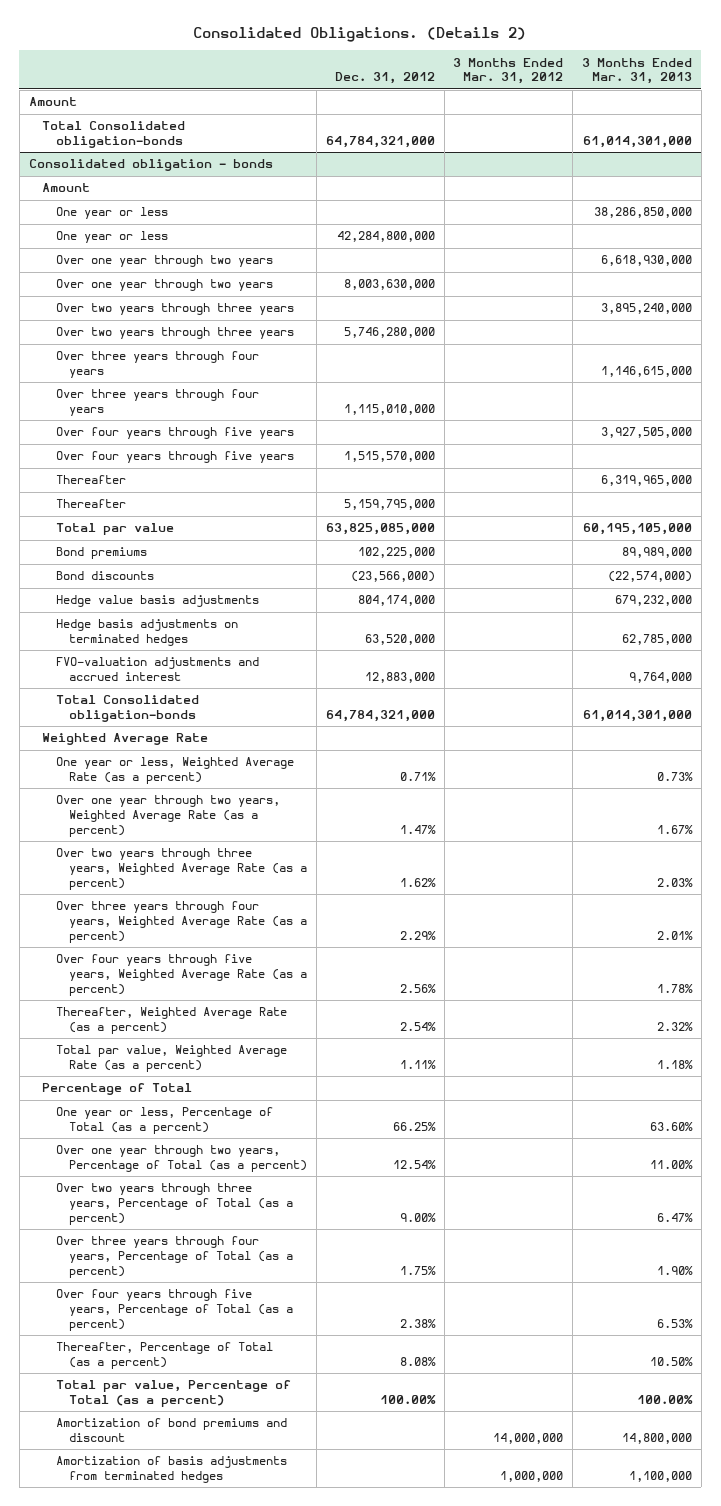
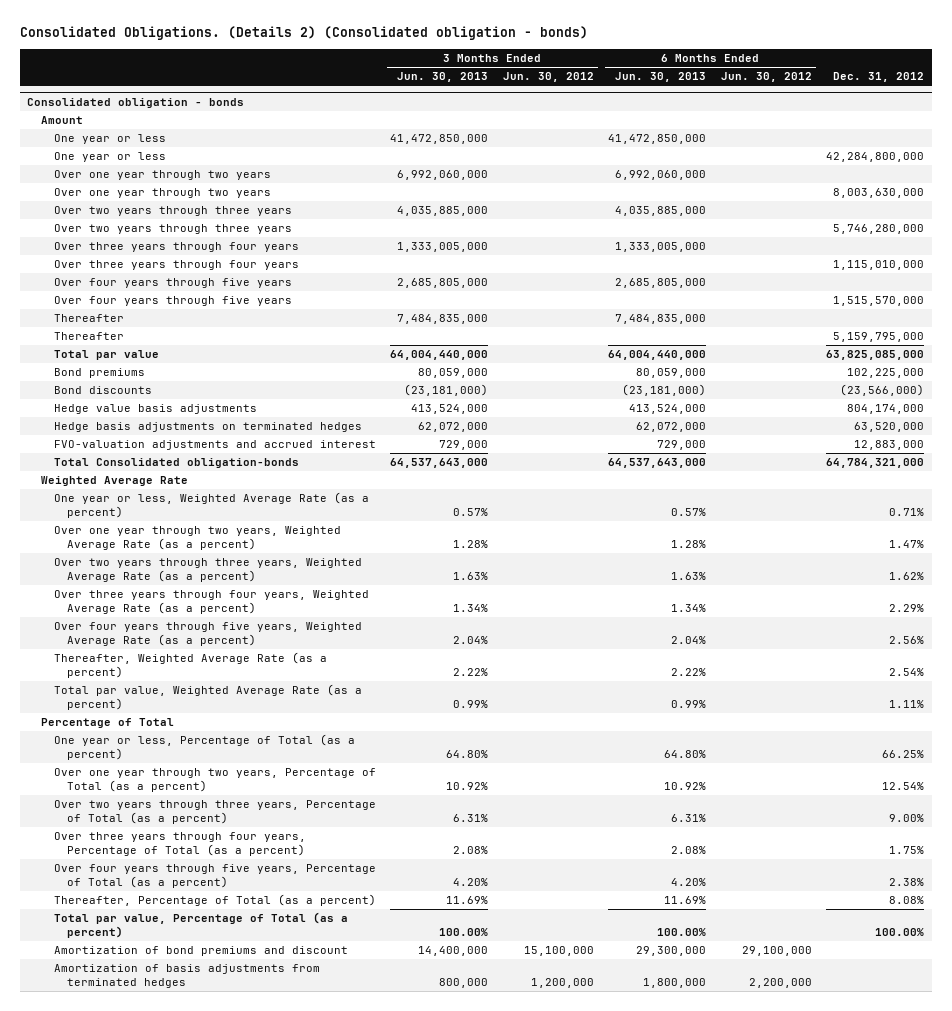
- Consolidated Obligations. (Details 2)
+ Consolidated Obligations. (Details 2) (Consolidated obligation - bonds)
- | Dec. 31, 2012 | 3 Months Ended Mar. 31, 2012 | 3 Months Ended Mar. 31, 2013
+ | 3 Months Ended Jun. 30, 2013 | 3 Months Ended Jun. 30, 2012 | 6 Months Ended Jun. 30, 2013 | 6 Months Ended Jun. 30, 2012 | Dec. 31, 2012
- Amount
- Total Consolidated obligation-bonds | 64,784,321,000 | | 61,014,301,000

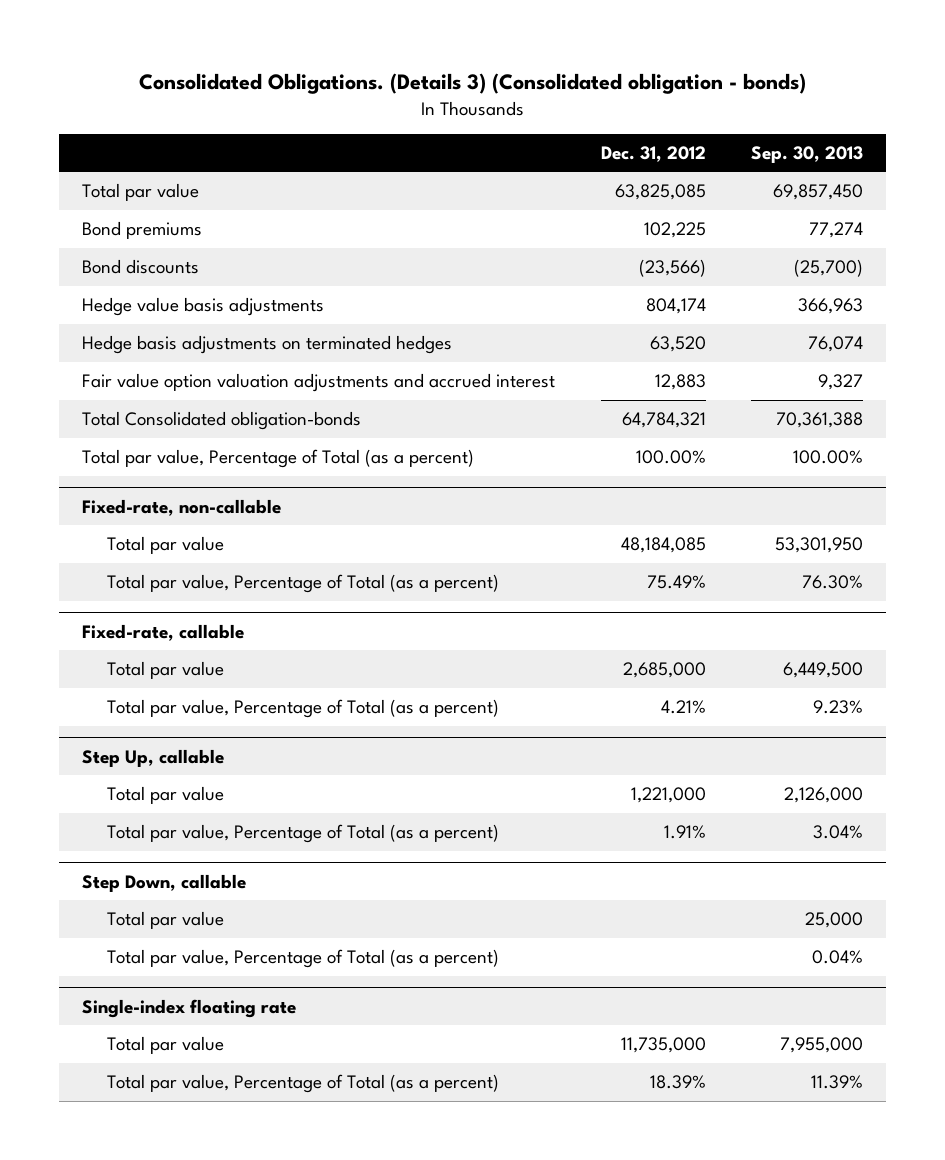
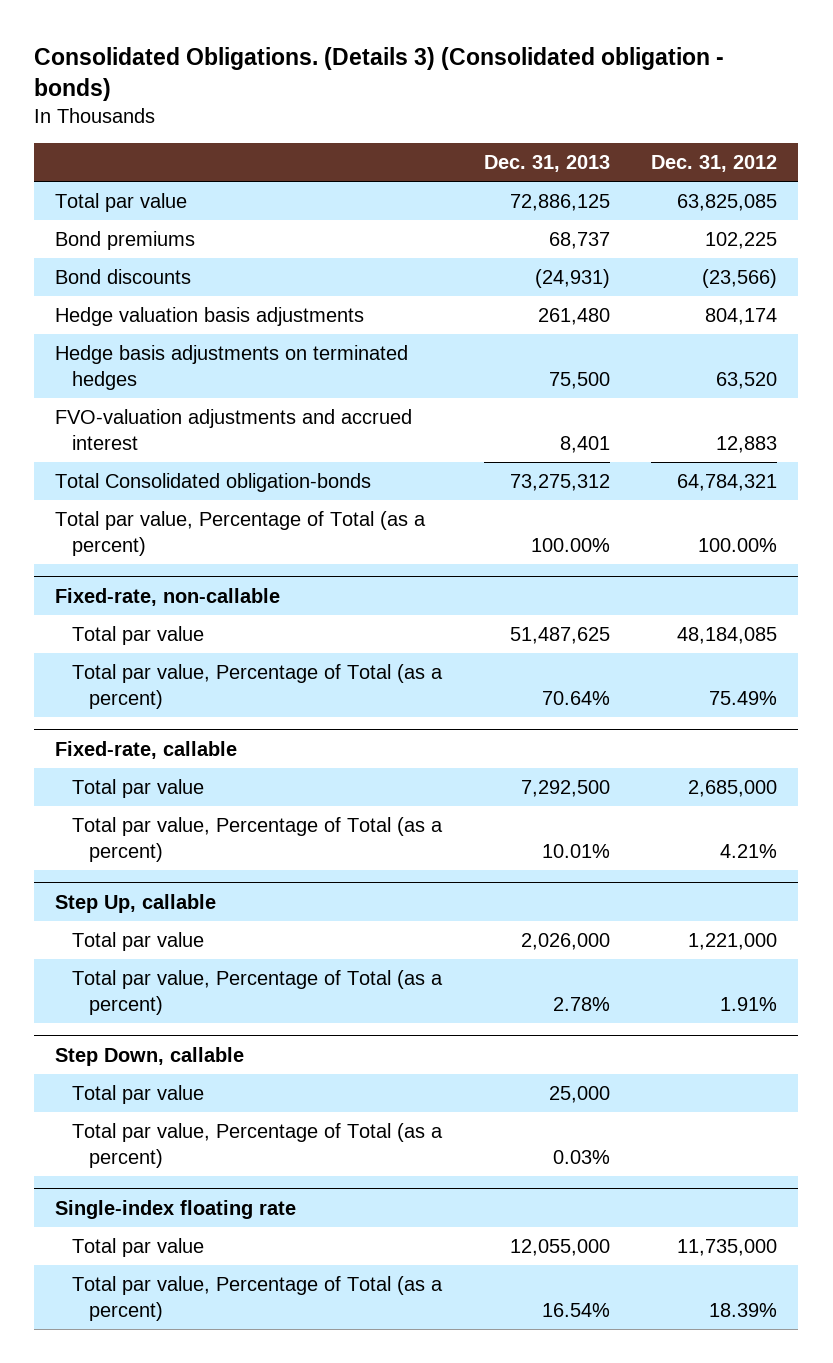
- | Dec. 31, 2012 | Sep. 30, 2013
+ | Dec. 31, 2013 | Dec. 31, 2012
- Hedge value basis adjustments | 804,174 | 366,963
+ Hedge valuation basis adjustments | 261,480 | 804,174
- Fair value option valuation adjustments and accrued interest | 12,883 | 9,327
+ FVO-valuation adjustments and accrued interest | 8,401 | 12,883

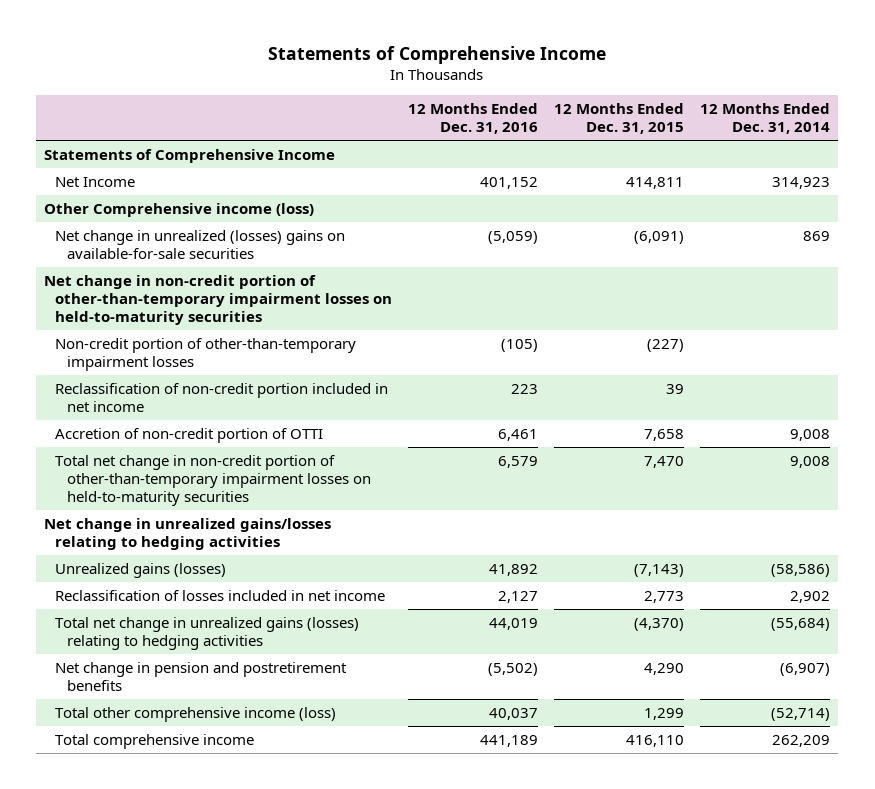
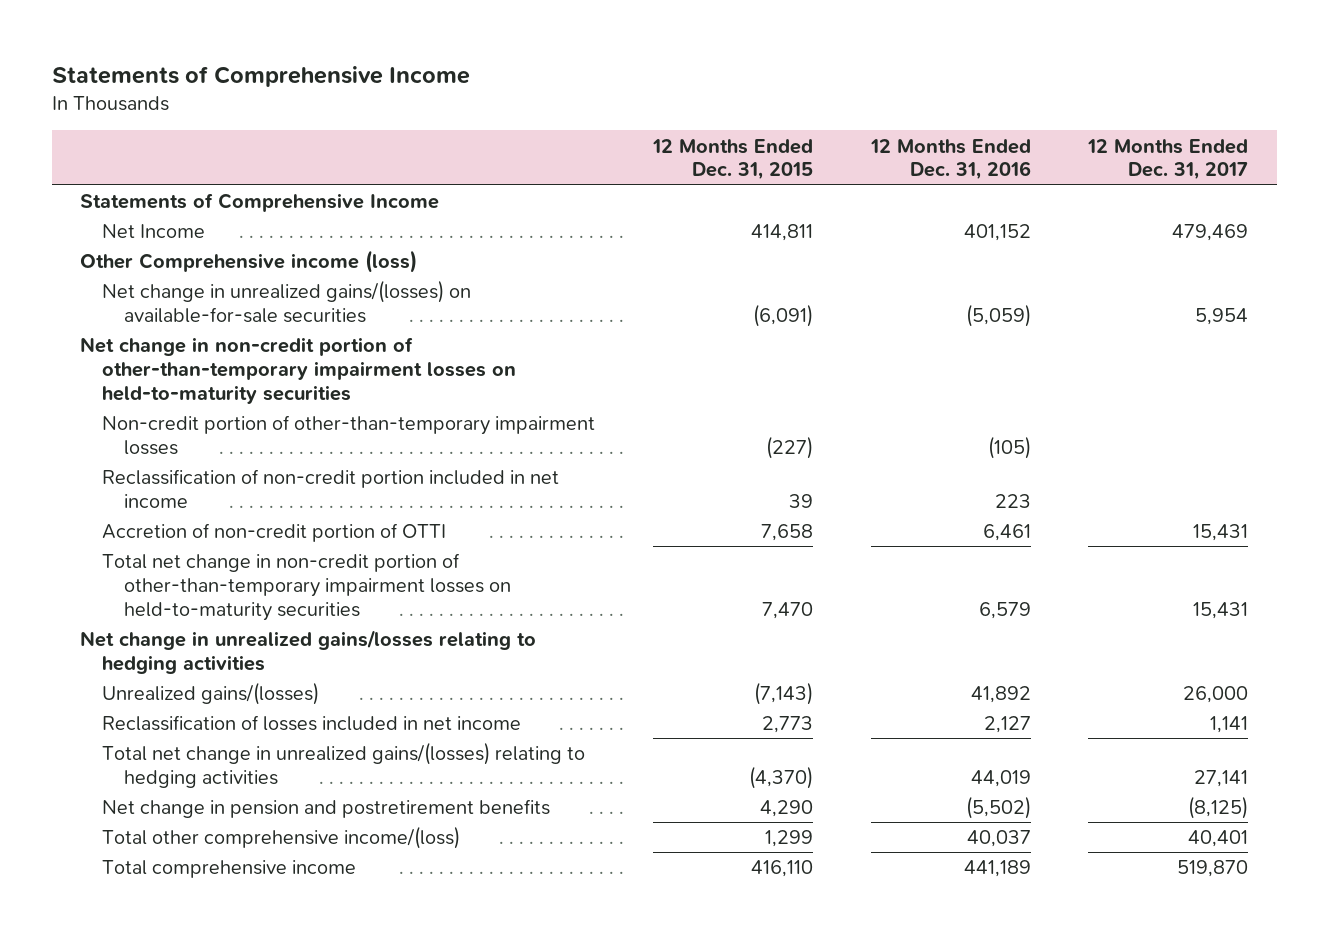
- | 12 Months Ended Dec. 31, 2016 | 12 Months Ended Dec. 31, 2015 | 12 Months Ended Dec. 31, 2014
+ | 12 Months Ended Dec. 31, 2015 | 12 Months Ended Dec. 31, 2016 | 12 Months Ended Dec. 31, 2017
- Net change in unrealized (losses) gains on available-for-sale securities | (5,059) | (6,091) | 869
+ Net change in unrealized gains/(losses) on available-for-sale securities | (6,091) | (5,059) | 5,954
- Unrealized gains (losses) | 41,892 | (7,143) | (58,586)
+ Unrealized gains/(losses) | (7,143) | 41,892 | 26,000
- Total net change in unrealized gains (losses) relating to hedging activities | 44,019 | (4,370) | (55,684)
+ Total net change in unrealized gains/(losses) relating to hedging activities | (4,370) | 44,019 | 27,141
- Total other comprehensive income (loss) | 40,037 | 1,299 | (52,714)
+ Total other comprehensive income/(loss) | 1,299 | 40,037 | 40,401

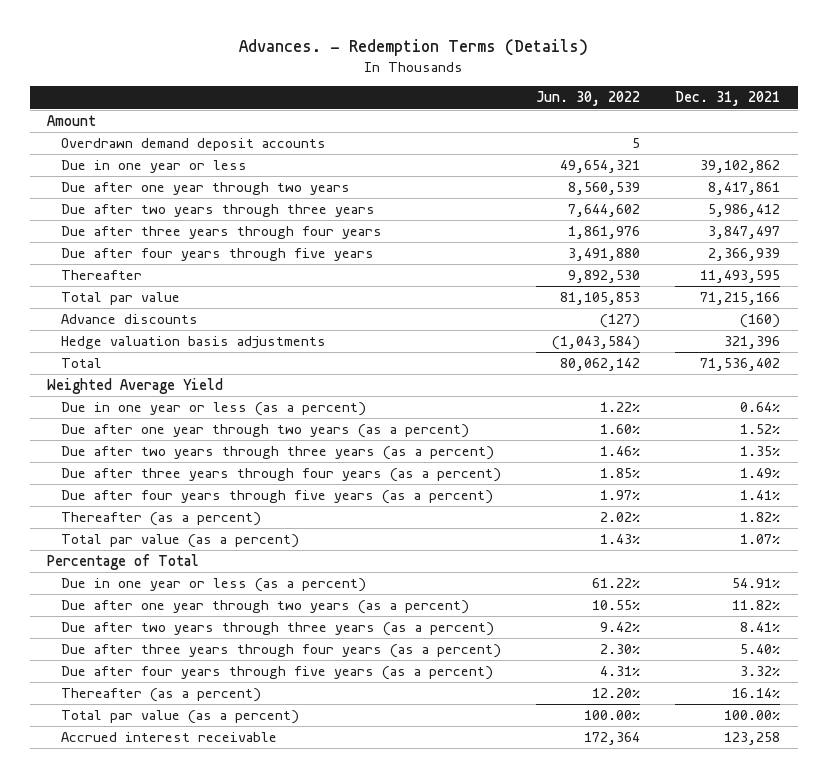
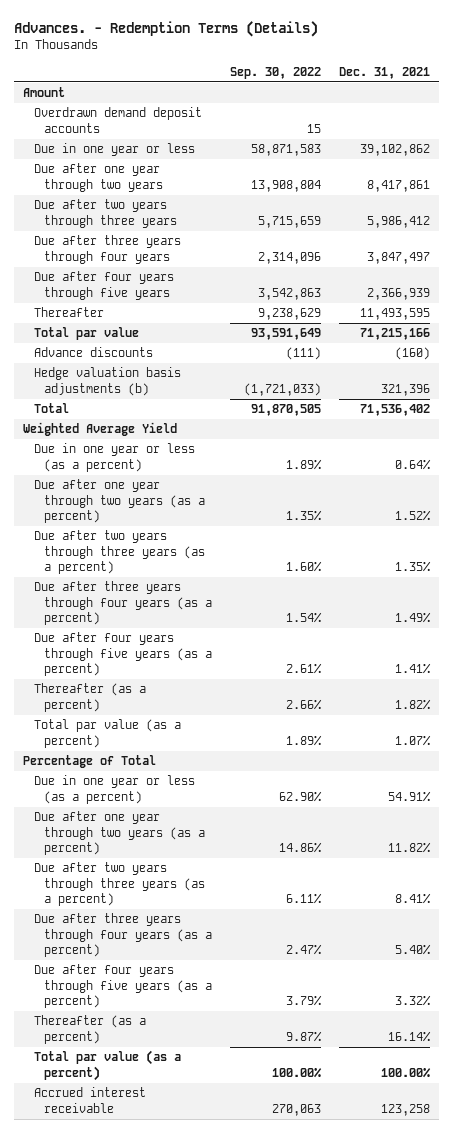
- | Jun. 30, 2022 | Dec. 31, 2021
+ | Sep. 30, 2022 | Dec. 31, 2021
- Hedge valuation basis adjustments | (1,043,584) | 321,396
+ Hedge valuation basis adjustments (b) | (1,721,033) | 321,396

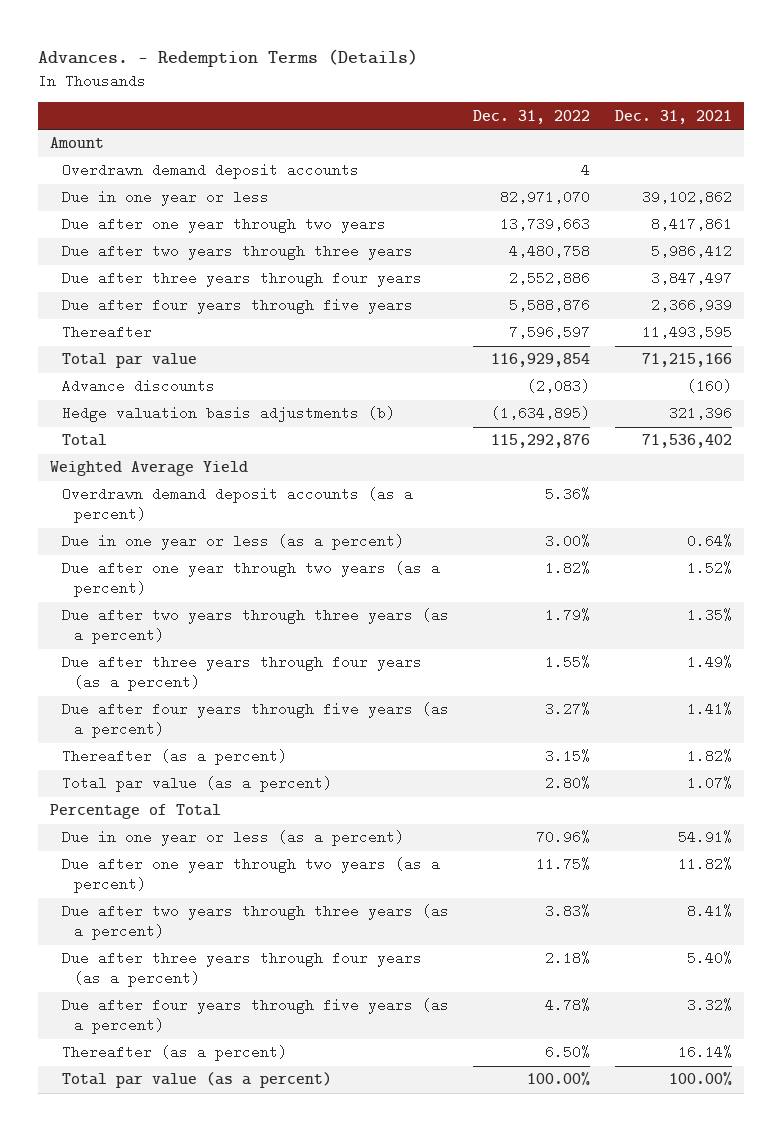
- | Sep. 30, 2022 | Dec. 31, 2021
+ | Dec. 31, 2022 | Dec. 31, 2021
+ Overdrawn demand deposit accounts (as a percent) | 5.36% |
- Accrued interest receivable | 270,063 | 123,258

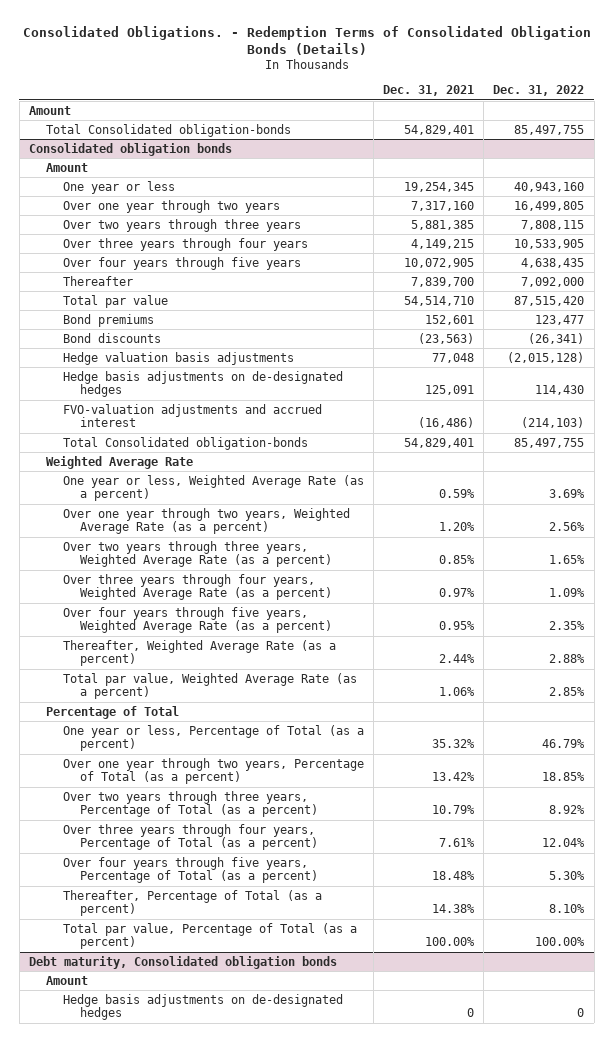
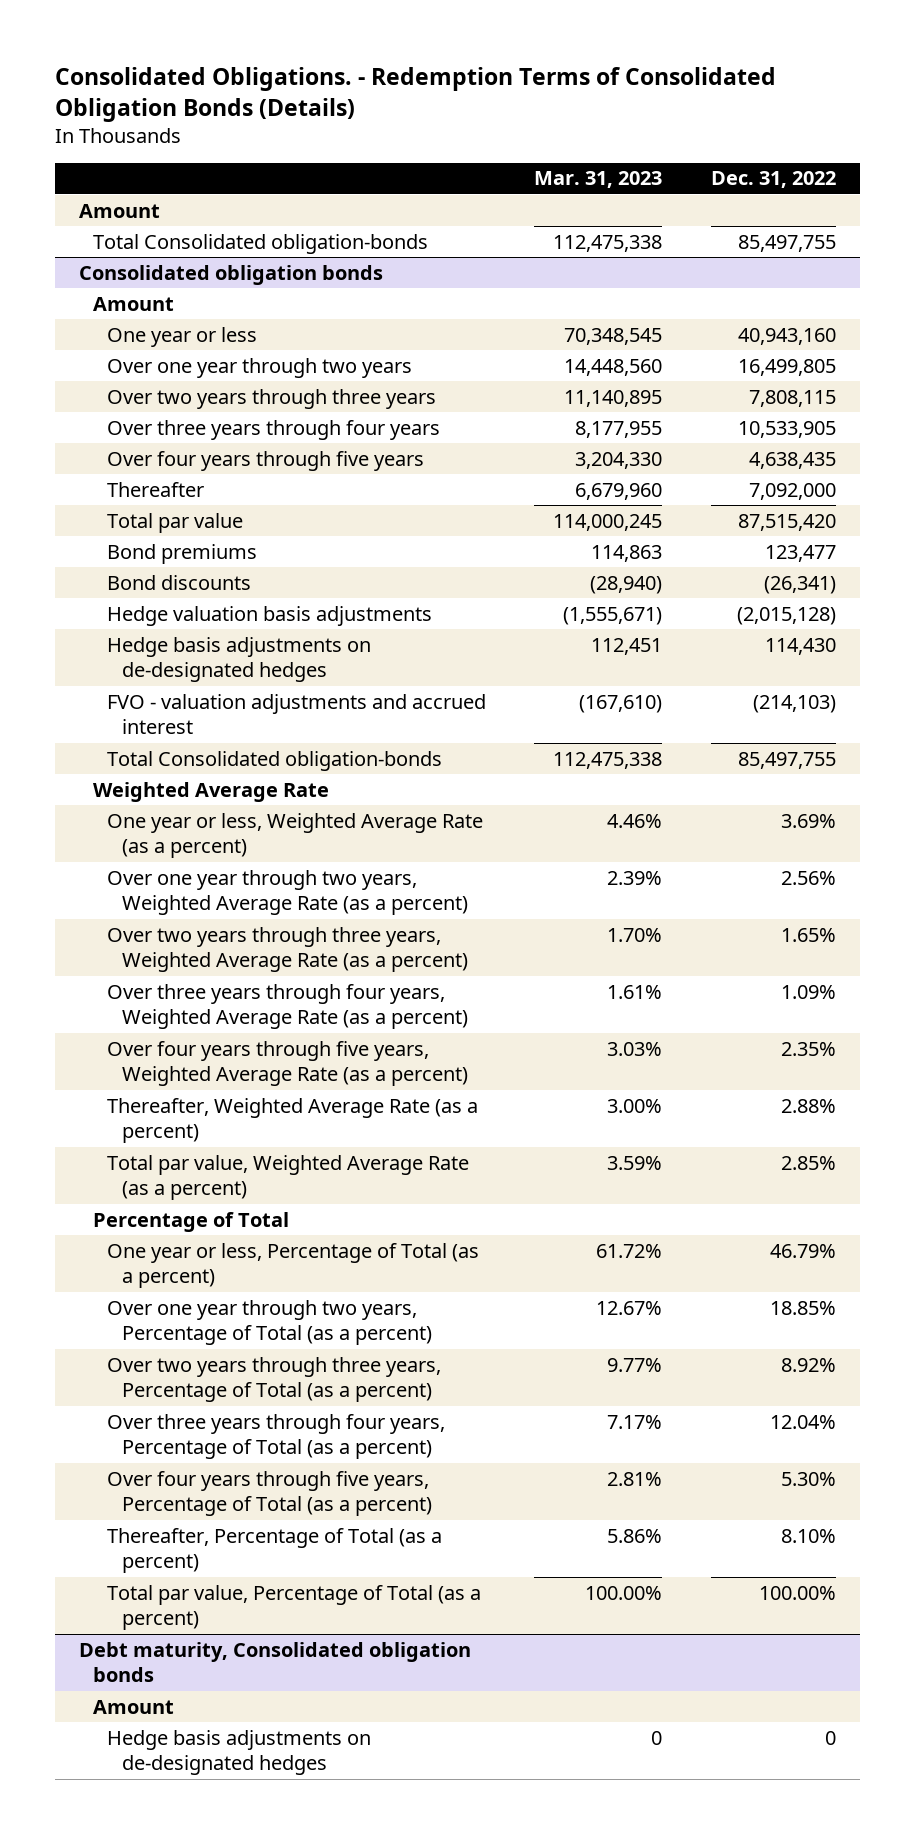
- | Dec. 31, 2021 | Dec. 31, 2022
+ | Mar. 31, 2023 | Dec. 31, 2022
@ Consolidated obligation bonds
- FVO-valuation adjustments and accrued interest | (16,486) | (214,103)
+ FVO - valuation adjustments and accrued interest | (167,610) | (214,103)

